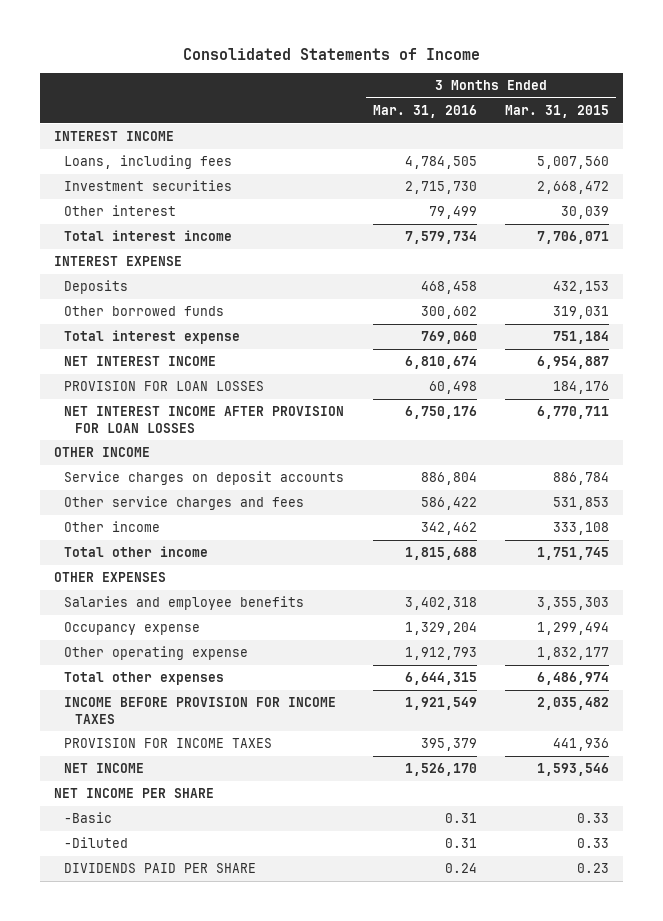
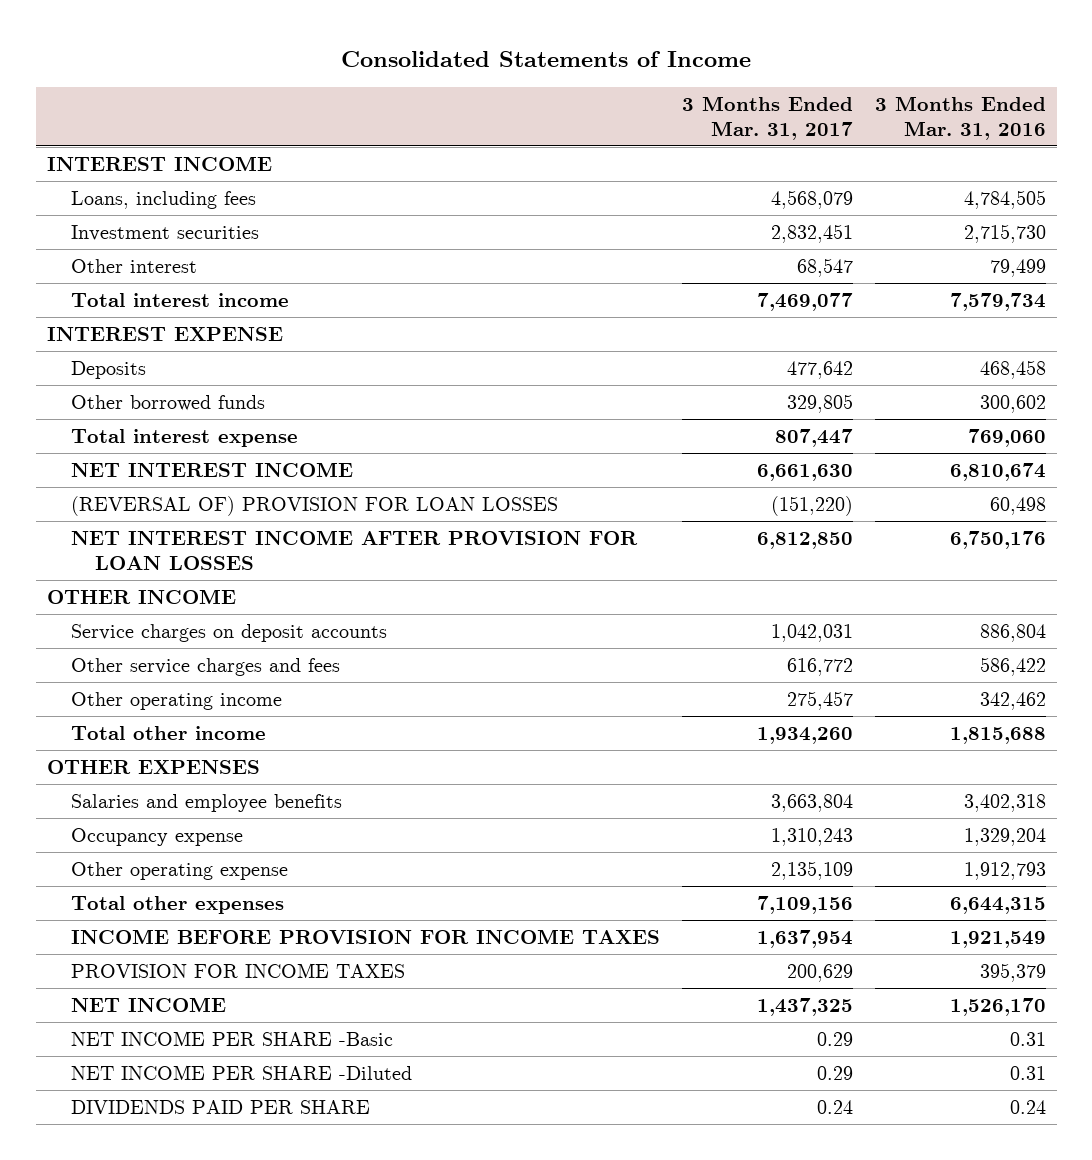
- | 3 Months Ended Mar. 31, 2016 | 3 Months Ended Mar. 31, 2015
+ | 3 Months Ended Mar. 31, 2017 | 3 Months Ended Mar. 31, 2016
- PROVISION FOR LOAN LOSSES | 60,498 | 184,176
+ (REVERSAL OF) PROVISION FOR LOAN LOSSES | (151,220) | 60,498
- Other income | 342,462 | 333,108
+ Other operating income | 275,457 | 342,462
- NET INCOME PER SHARE
- -Basic | 0.31 | 0.33
- -Diluted | 0.31 | 0.33
+ NET INCOME PER SHARE -Basic | 0.29 | 0.31
+ NET INCOME PER SHARE -Diluted | 0.29 | 0.31

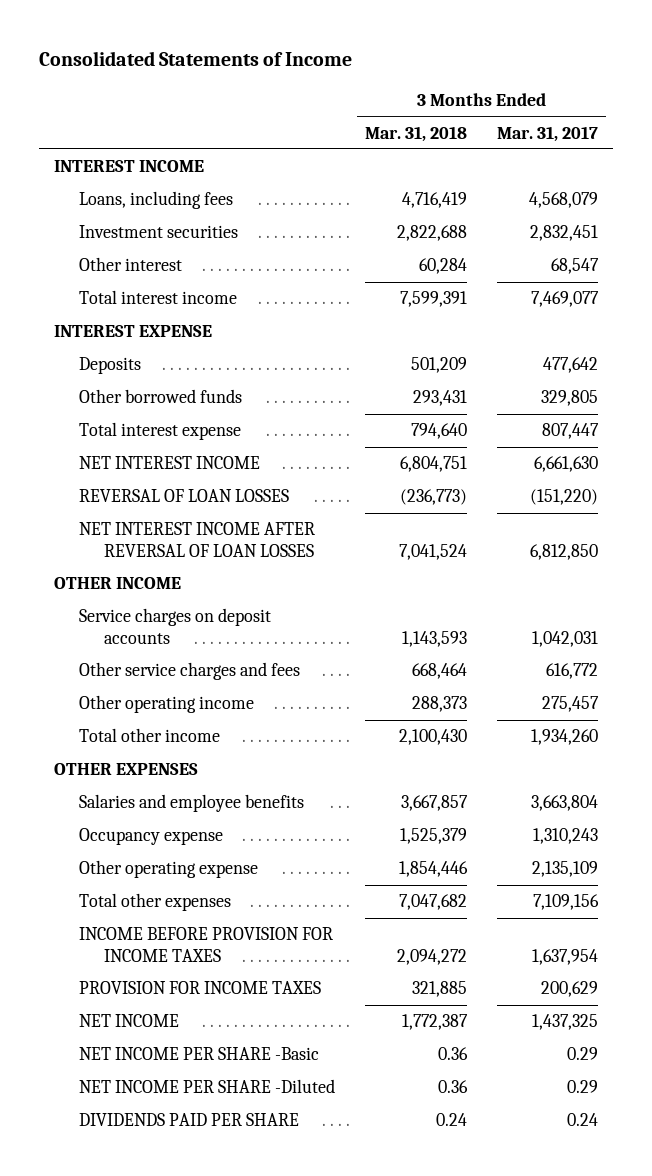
- | 3 Months Ended Mar. 31, 2017 | 3 Months Ended Mar. 31, 2016
+ | 3 Months Ended Mar. 31, 2018 | 3 Months Ended Mar. 31, 2017
- (REVERSAL OF) PROVISION FOR LOAN LOSSES | (151,220) | 60,498
- NET INTEREST INCOME AFTER PROVISION FOR LOAN LOSSES | 6,812,850 | 6,750,176
+ REVERSAL OF LOAN LOSSES | (236,773) | (151,220)
+ NET INTEREST INCOME AFTER REVERSAL OF LOAN LOSSES | 7,041,524 | 6,812,850

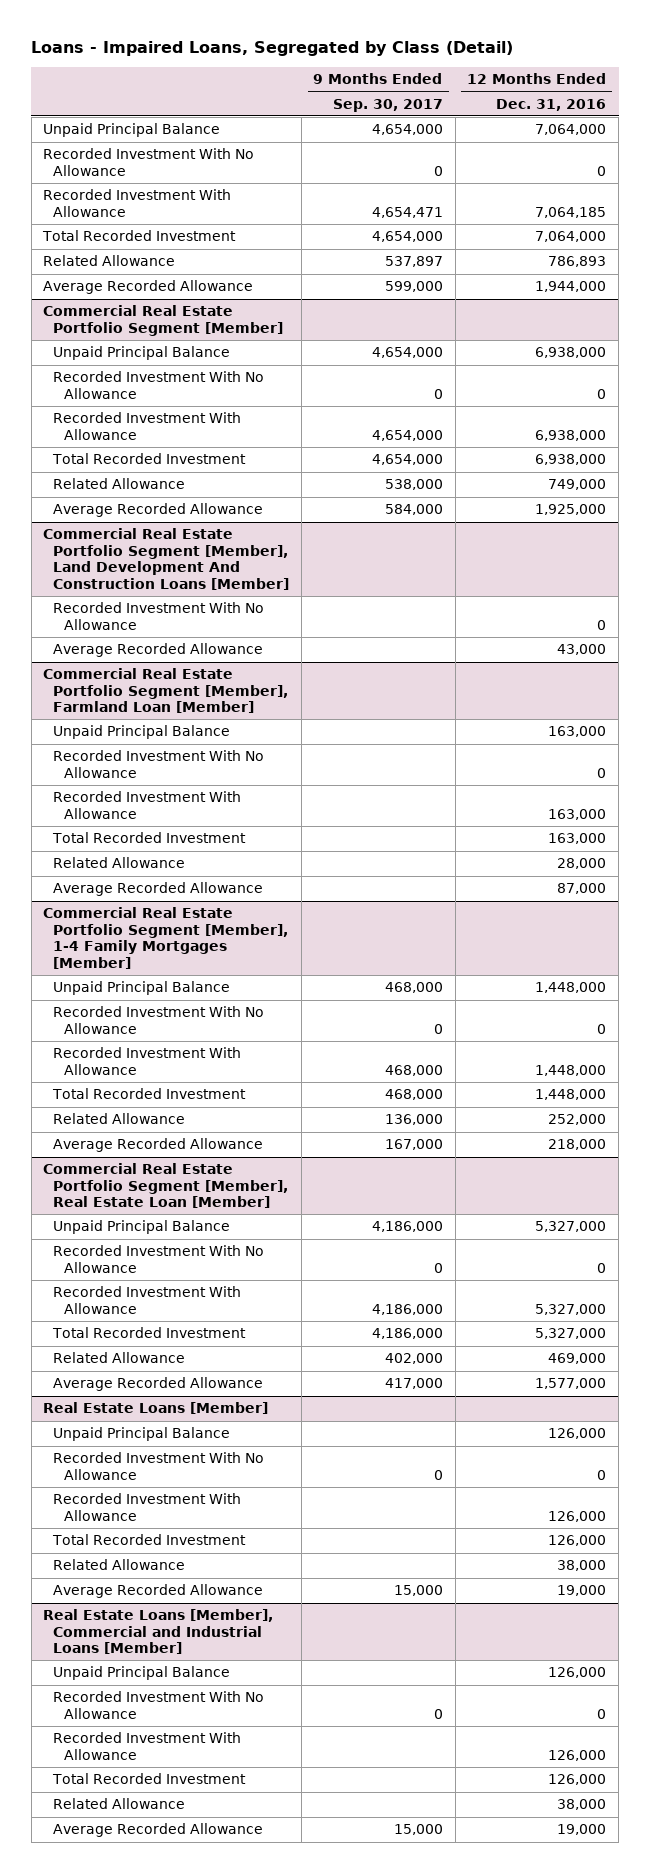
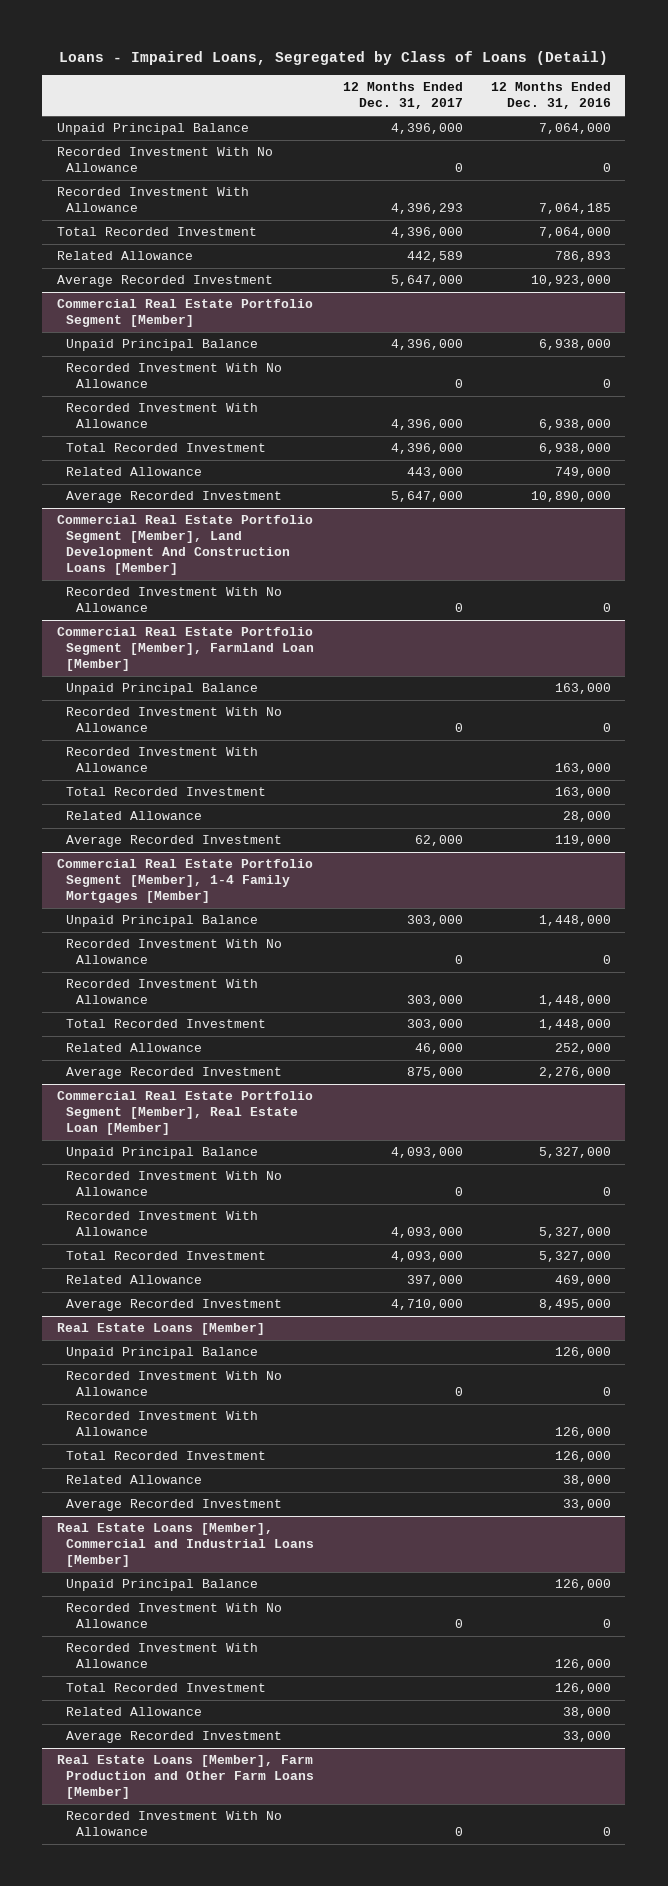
- Loans - Impaired Loans, Segregated by Class (Detail)
+ Loans - Impaired Loans, Segregated by Class of Loans (Detail)
- | 9 Months Ended Sep. 30, 2017 | 12 Months Ended Dec. 31, 2016
+ | 12 Months Ended Dec. 31, 2017 | 12 Months Ended Dec. 31, 2016
- Average Recorded Allowance | 599,000 | 1,944,000
+ Average Recorded Investment | 5,647,000 | 10,923,000
@ Commercial Real Estate Portfolio Segment [Member]
- Average Recorded Allowance | 584,000 | 1,925,000
+ Average Recorded Investment | 5,647,000 | 10,890,000
@ Commercial Real Estate Portfolio Segment [Member], Land Development And Construction Loans [Member]
- Average Recorded Allowance | | 43,000
@ Commercial Real Estate Portfolio Segment [Member], Farmland Loan [Member]
- Average Recorded Allowance | | 87,000
+ Average Recorded Investment | 62,000 | 119,000
@ Commercial Real Estate Portfolio Segment [Member], 1-4 Family Mortgages [Member]
- Average Recorded Allowance | 167,000 | 218,000
+ Average Recorded Investment | 875,000 | 2,276,000
@ Commercial Real Estate Portfolio Segment [Member], Real Estate Loan [Member]
- Average Recorded Allowance | 417,000 | 1,577,000
+ Average Recorded Investment | 4,710,000 | 8,495,000
@ Real Estate Loans [Member]
- Average Recorded Allowance | 15,000 | 19,000
+ Average Recorded Investment | | 33,000
@ Real Estate Loans [Member], Commercial and Industrial Loans [Member]
- Average Recorded Allowance | 15,000 | 19,000
+ Average Recorded Investment | | 33,000
+ Real Estate Loans [Member], Farm Production and Other Farm Loans [Member]
+ Recorded Investment With No Allowance | 0 | 0

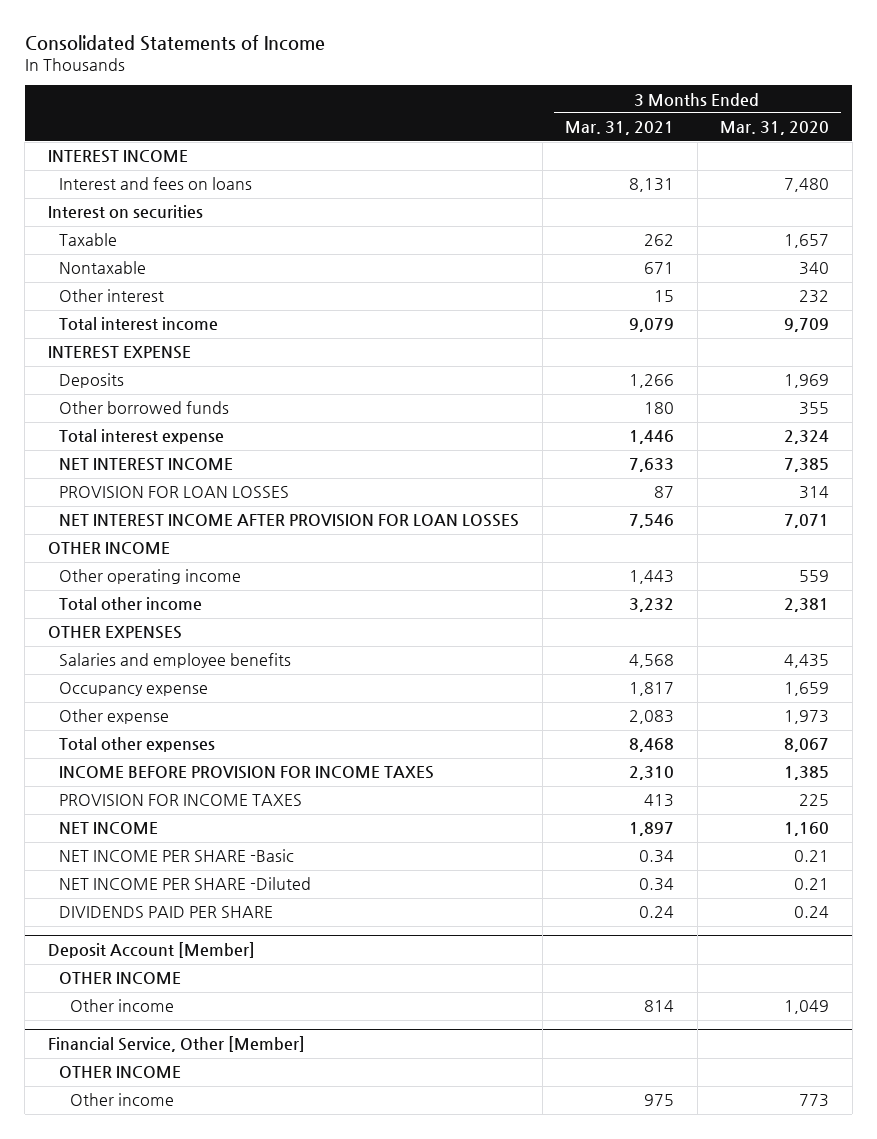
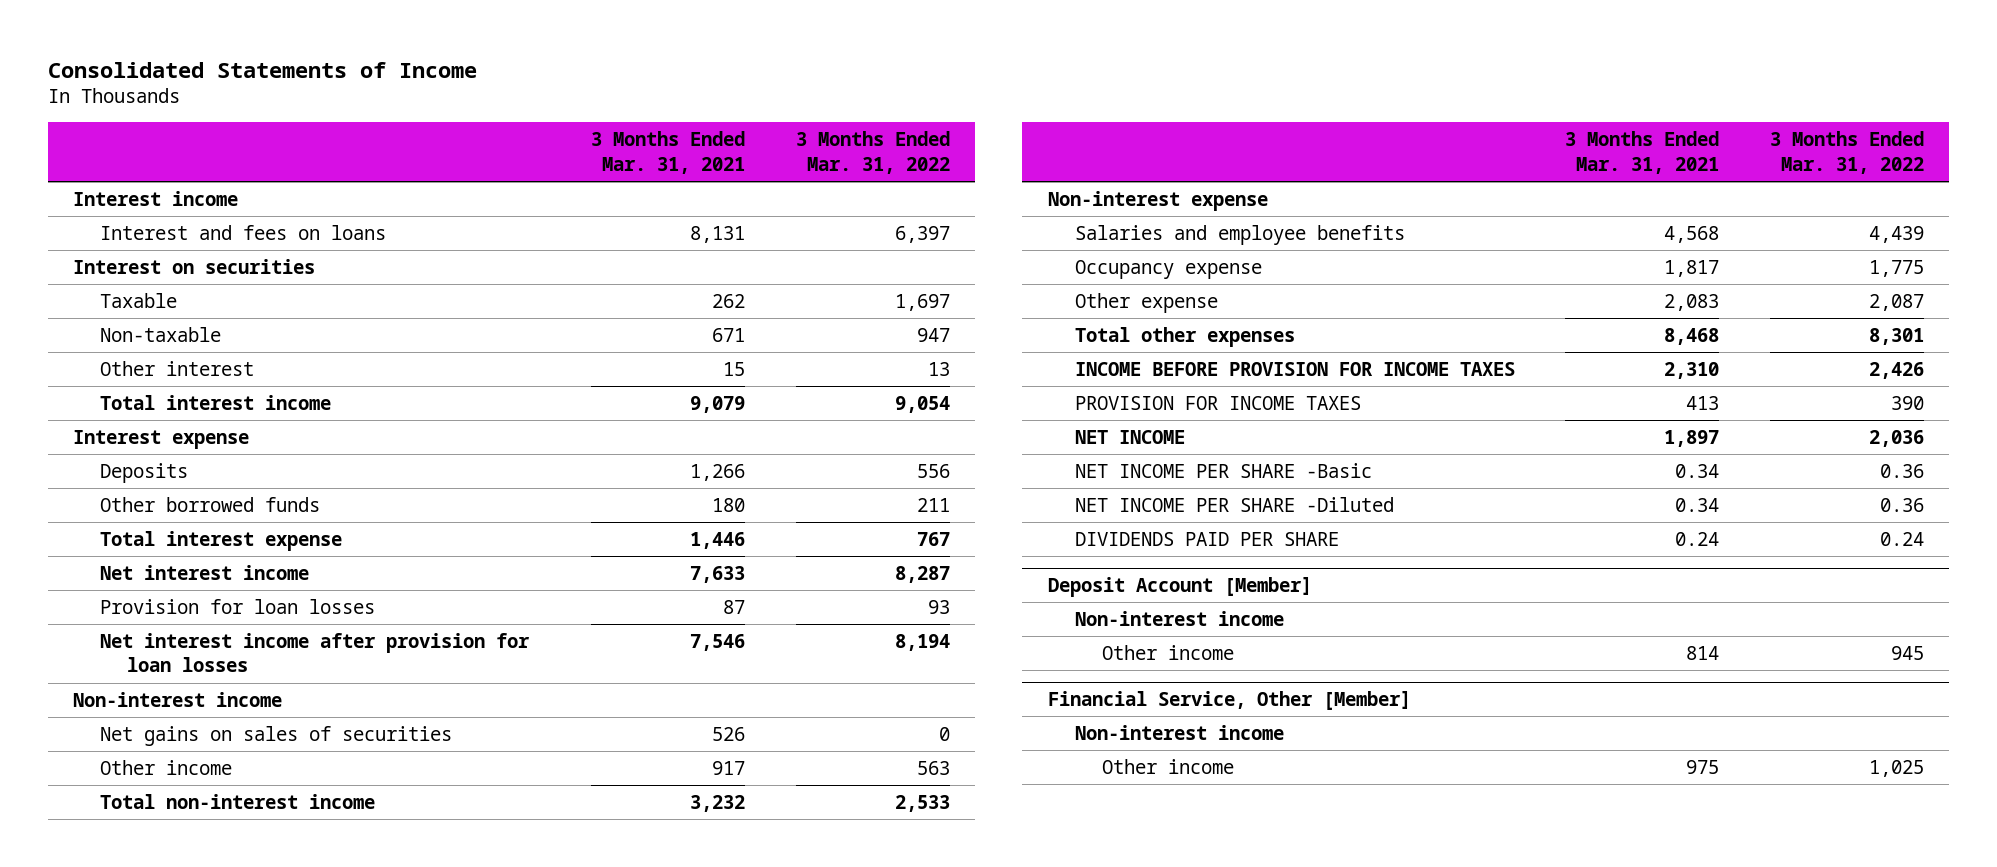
- | 3 Months Ended Mar. 31, 2021 | 3 Months Ended Mar. 31, 2020
+ | 3 Months Ended Mar. 31, 2021 | 3 Months Ended Mar. 31, 2022
- INTEREST INCOME
+ Interest income
- Nontaxable | 671 | 340
+ Non-taxable | 671 | 947
- INTEREST EXPENSE
+ Interest expense
- NET INTEREST INCOME | 7,633 | 7,385
- PROVISION FOR LOAN LOSSES | 87 | 314
- NET INTEREST INCOME AFTER PROVISION FOR LOAN LOSSES | 7,546 | 7,071
- OTHER INCOME
- Other operating income | 1,443 | 559
- Total other income | 3,232 | 2,381
- OTHER EXPENSES
+ Net interest income | 7,633 | 8,287
+ Provision for loan losses | 87 | 93
+ Net interest income after provision for loan losses | 7,546 | 8,194
+ Non-interest income
+ Net gains on sales of securities | 526 | 0
+ Other income | 917 | 563
+ Total non-interest income | 3,232 | 2,533
+ Non-interest expense
@ Deposit Account [Member]
- OTHER INCOME
+ Non-interest income
@ Financial Service, Other [Member]
- OTHER INCOME
+ Non-interest income

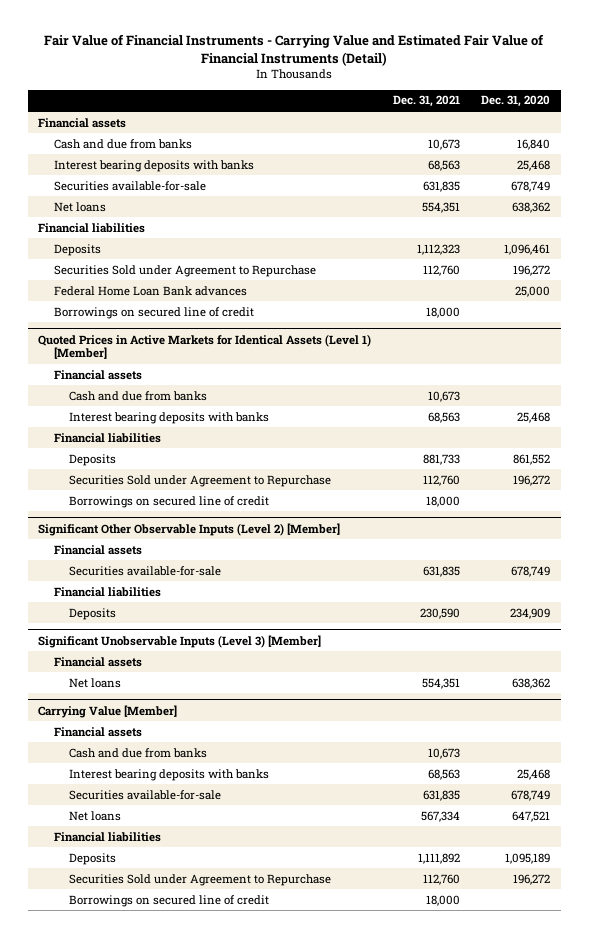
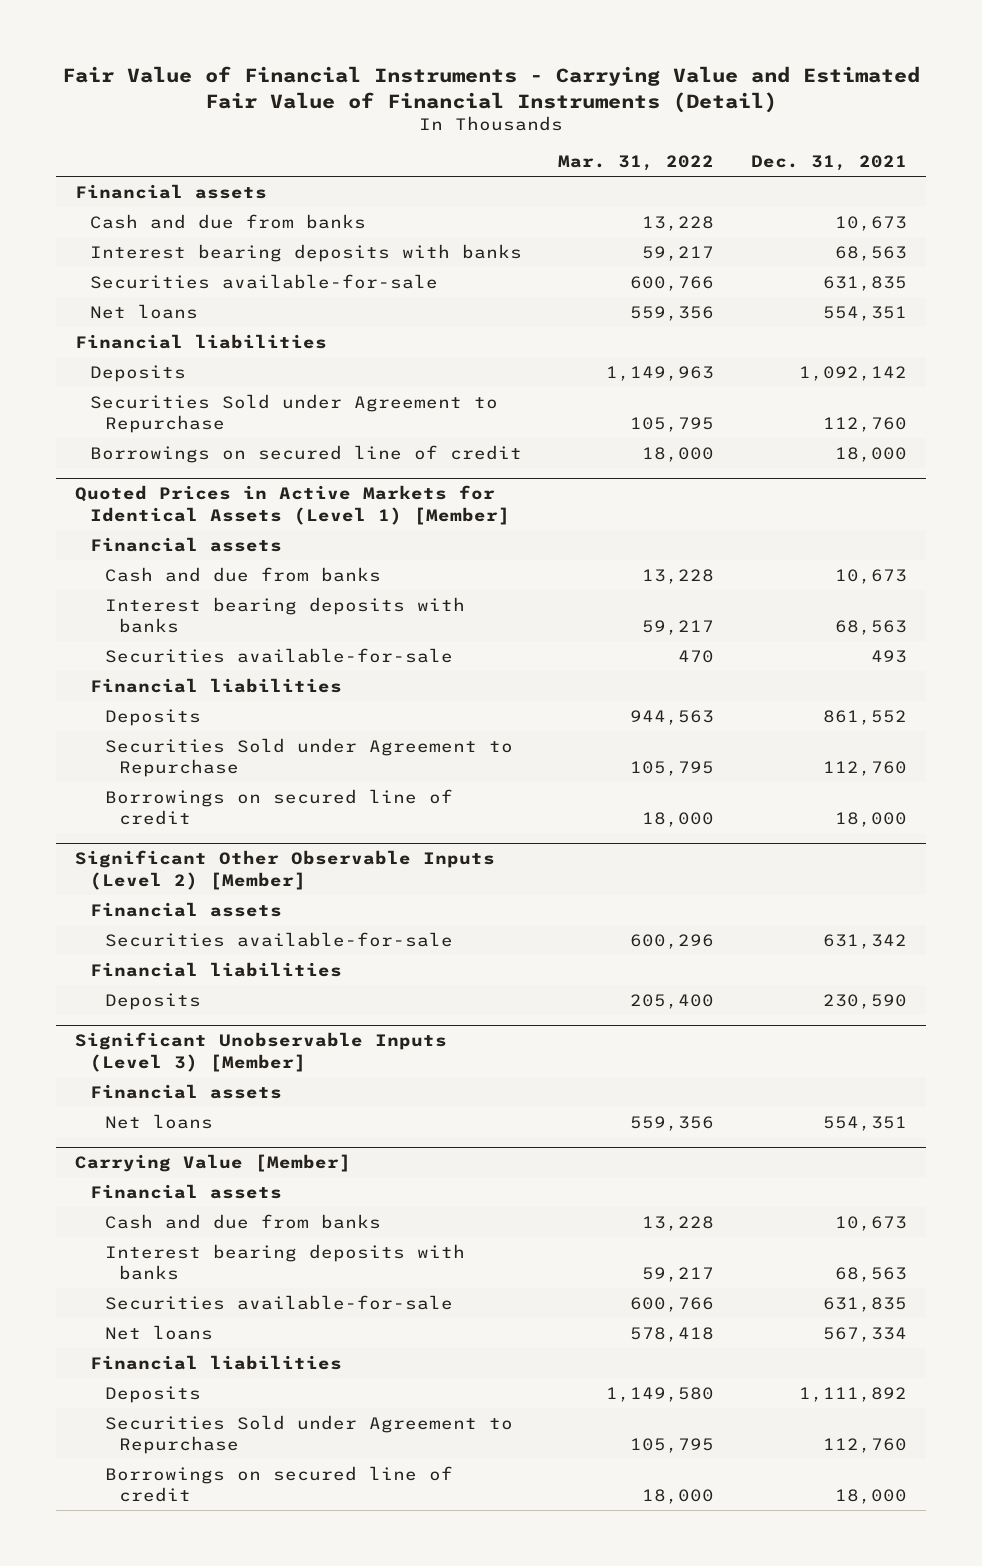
- | Dec. 31, 2021 | Dec. 31, 2020
+ | Mar. 31, 2022 | Dec. 31, 2021
- Deposits | 1,112,323 | 1,096,461
+ Deposits | 1,149,963 | 1,092,142
- Federal Home Loan Bank advances | | 25,000
@ Quoted Prices in Active Markets for Identical Assets (Level 1) [Member]
+ Securities available-for-sale | 470 | 493
- Deposits | 881,733 | 861,552
+ Deposits | 944,563 | 861,552
@ Significant Other Observable Inputs (Level 2) [Member]
- Securities available-for-sale | 631,835 | 678,749
+ Securities available-for-sale | 600,296 | 631,342

